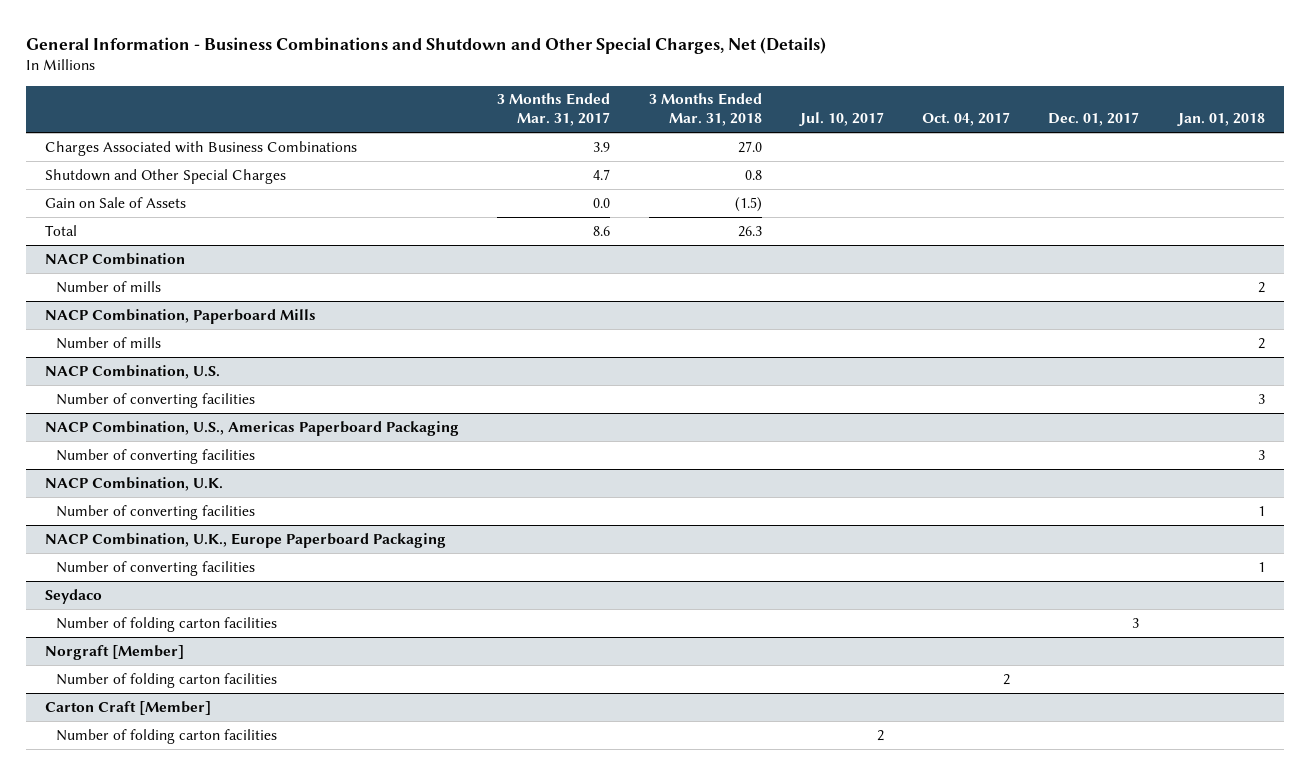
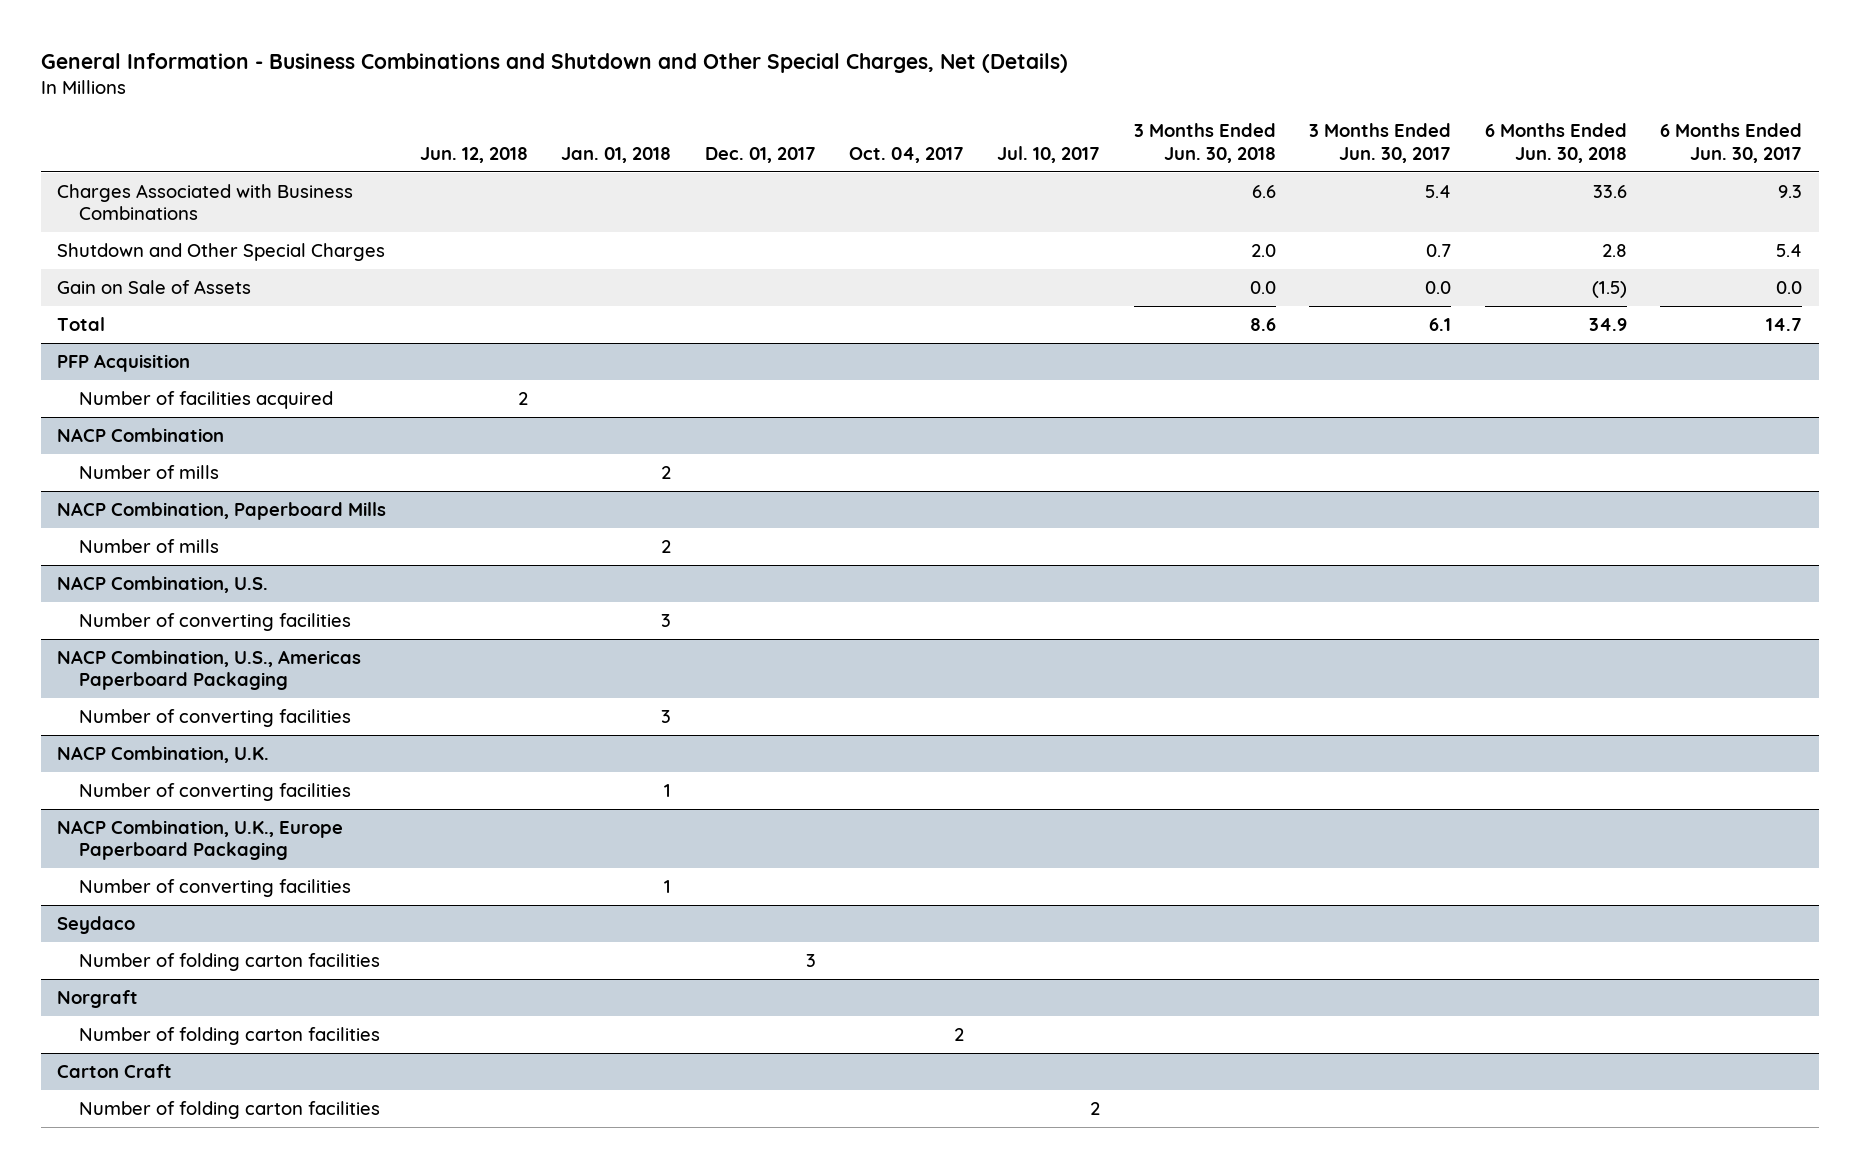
- | 3 Months Ended Mar. 31, 2017 | 3 Months Ended Mar. 31, 2018 | Jul. 10, 2017 | Oct. 04, 2017 | Dec. 01, 2017 | Jan. 01, 2018
+ | Jun. 12, 2018 | Jan. 01, 2018 | Dec. 01, 2017 | Oct. 04, 2017 | Jul. 10, 2017 | 3 Months Ended Jun. 30, 2018 | 3 Months Ended Jun. 30, 2017 | 6 Months Ended Jun. 30, 2018 | 6 Months Ended Jun. 30, 2017
+ PFP Acquisition
+ Number of facilities acquired | 2 | | | | | | | |
- Norgraft [Member]
+ Norgraft
- Carton Craft [Member]
+ Carton Craft

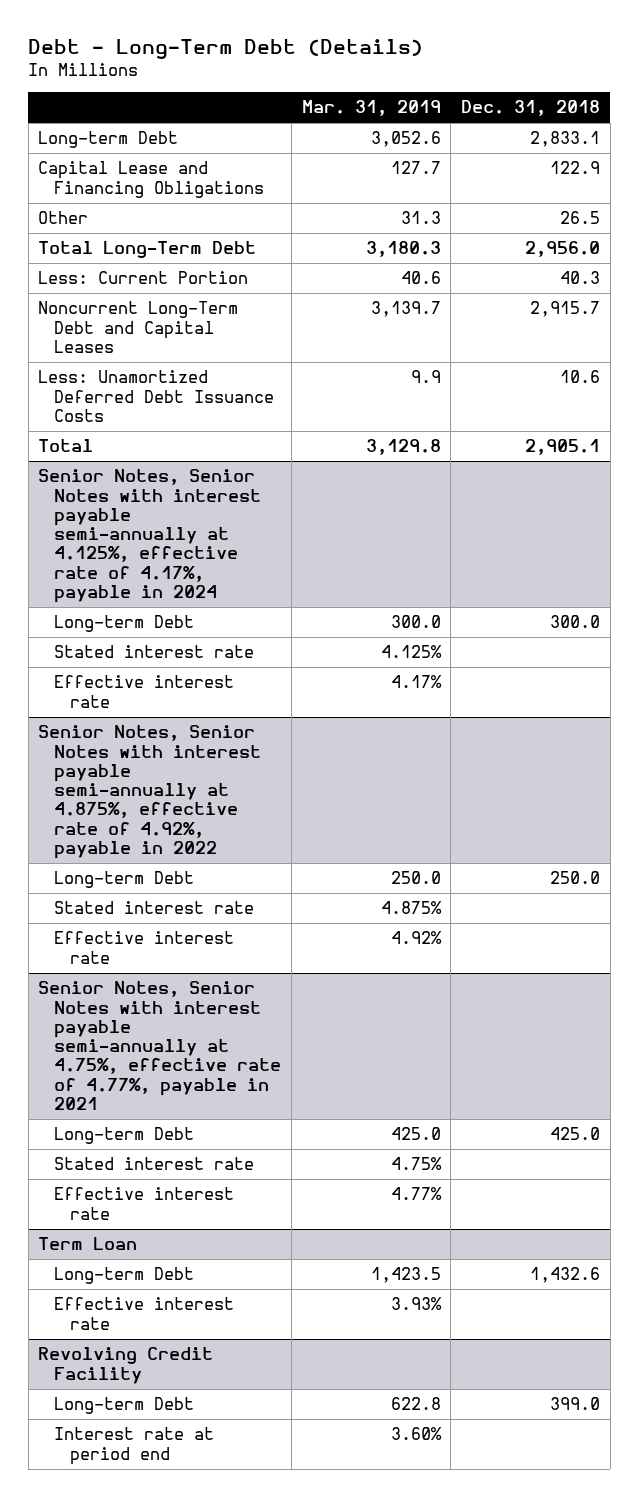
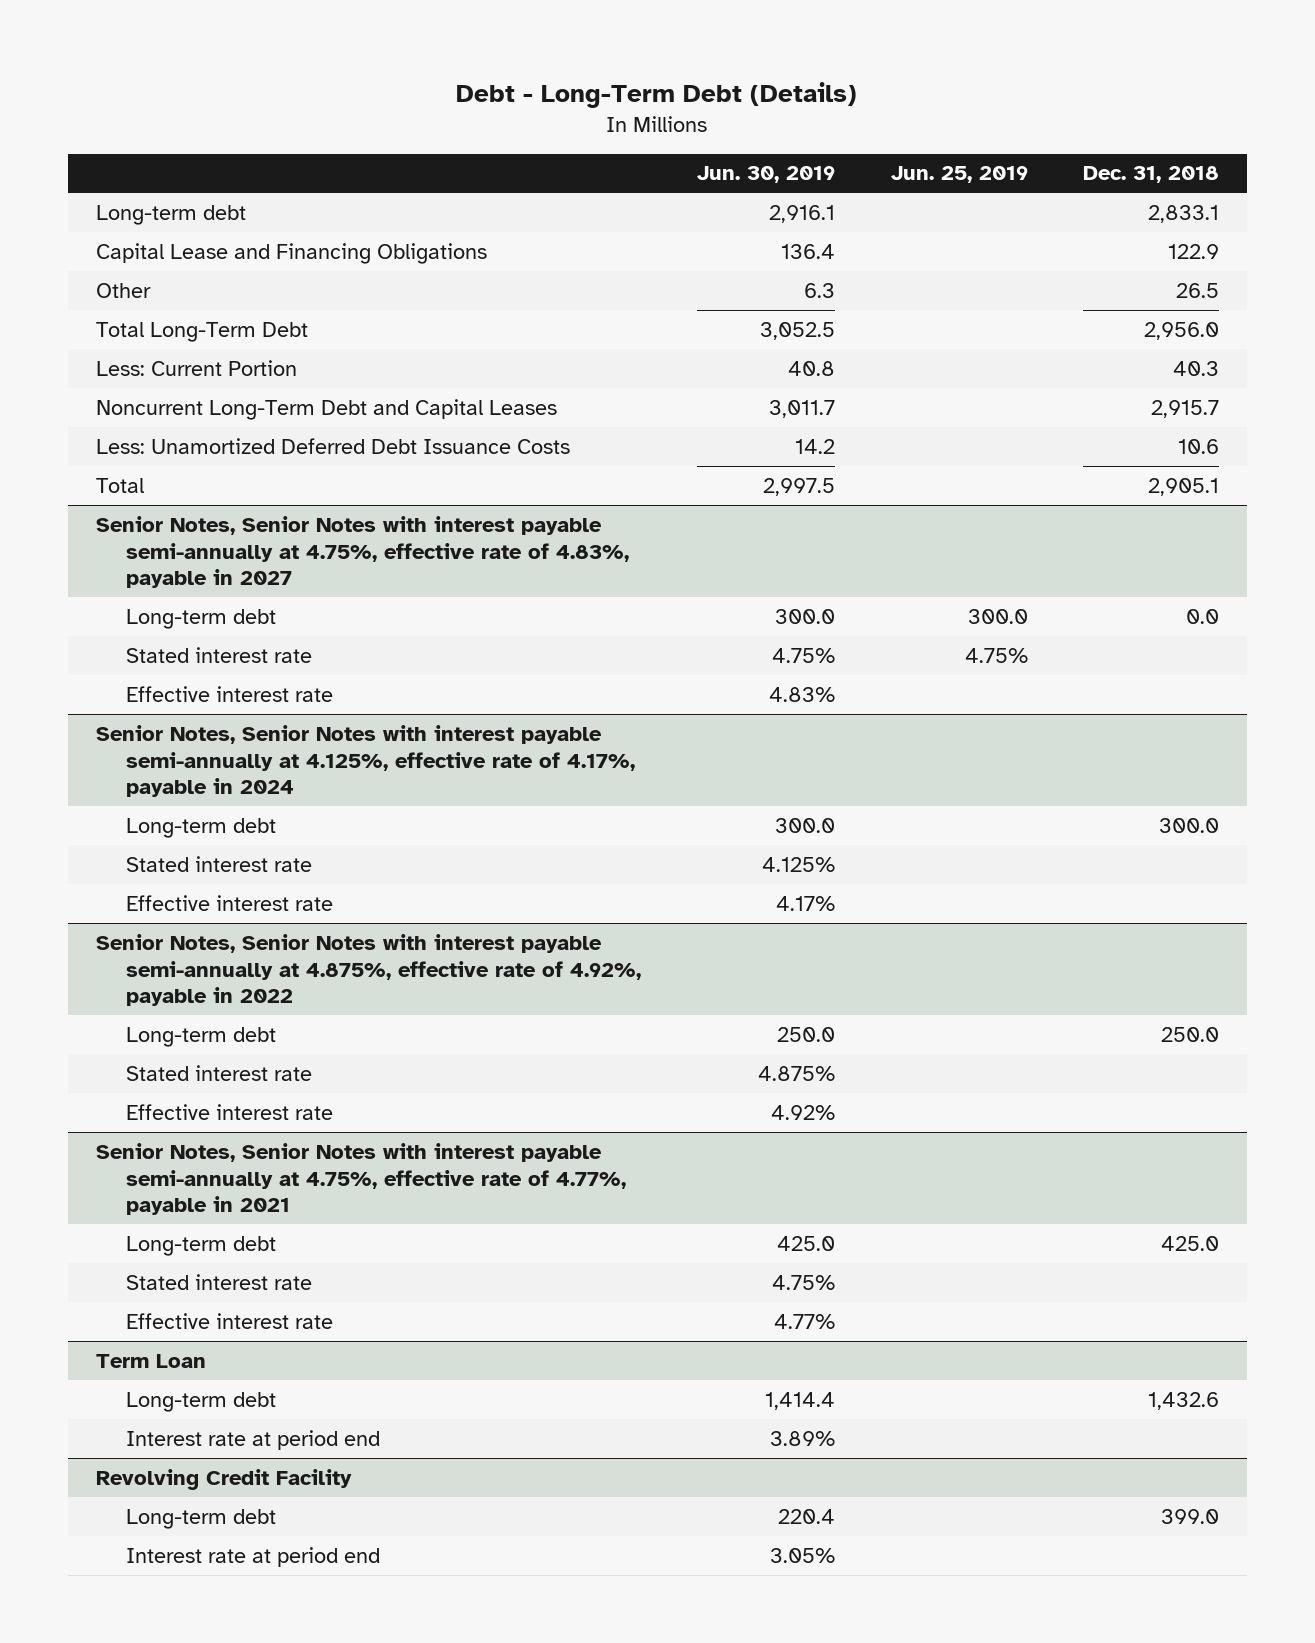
- | Mar. 31, 2019 | Dec. 31, 2018
+ | Jun. 30, 2019 | Jun. 25, 2019 | Dec. 31, 2018
- Long-term Debt | 3,052.6 | 2,833.1
+ Long-term debt | 2,916.1 | | 2,833.1
+ Senior Notes, Senior Notes with interest payable semi-annually at 4.75%, effective rate of 4.83%, payable in 2027
+ Long-term debt | 300.0 | 300.0 | 0.0
+ Stated interest rate | 4.75% | 4.75% |
+ Effective interest rate | 4.83% | |
@ Senior Notes, Senior Notes with interest payable semi-annually at 4.125%, effective rate of 4.17%, payable in 2024
- Long-term Debt | 300.0 | 300.0
+ Long-term debt | 300.0 | | 300.0
@ Senior Notes, Senior Notes with interest payable semi-annually at 4.875%, effective rate of 4.92%, payable in 2022
- Long-term Debt | 250.0 | 250.0
+ Long-term debt | 250.0 | | 250.0
@ Senior Notes, Senior Notes with interest payable semi-annually at 4.75%, effective rate of 4.77%, payable in 2021
- Long-term Debt | 425.0 | 425.0
+ Long-term debt | 425.0 | | 425.0
@ Term Loan
- Long-term Debt | 1,423.5 | 1,432.6
- Effective interest rate | 3.93% |
+ Long-term debt | 1,414.4 | | 1,432.6
+ Interest rate at period end | 3.89% | |
@ Revolving Credit Facility
- Long-term Debt | 622.8 | 399.0
+ Long-term debt | 220.4 | | 399.0

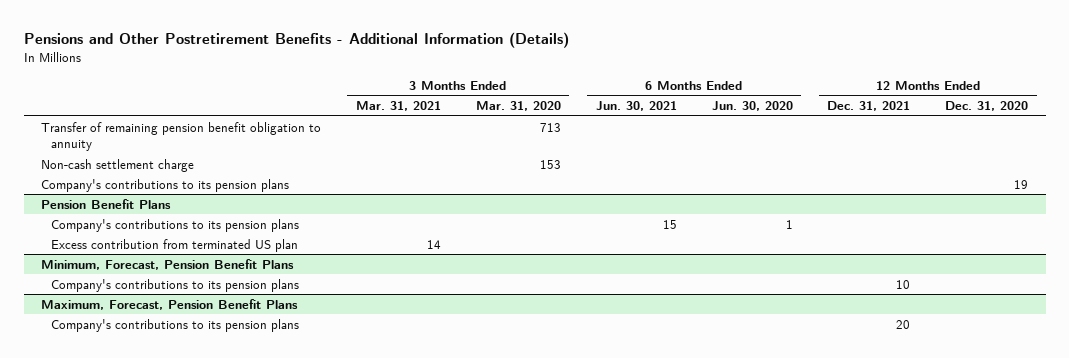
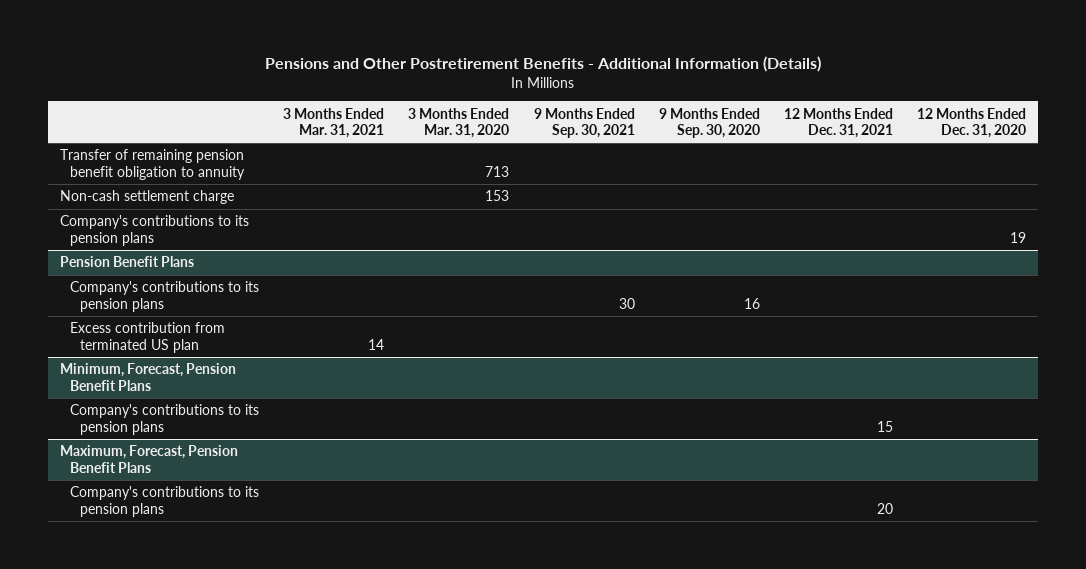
- | 3 Months Ended Mar. 31, 2021 | 3 Months Ended Mar. 31, 2020 | 6 Months Ended Jun. 30, 2021 | 6 Months Ended Jun. 30, 2020 | 12 Months Ended Dec. 31, 2021 | 12 Months Ended Dec. 31, 2020
+ | 3 Months Ended Mar. 31, 2021 | 3 Months Ended Mar. 31, 2020 | 9 Months Ended Sep. 30, 2021 | 9 Months Ended Sep. 30, 2020 | 12 Months Ended Dec. 31, 2021 | 12 Months Ended Dec. 31, 2020
@ Minimum, Forecast, Pension Benefit Plans
- Company's contributions to its pension plans | | | | | 10 |
+ Company's contributions to its pension plans | | | | | 15 |

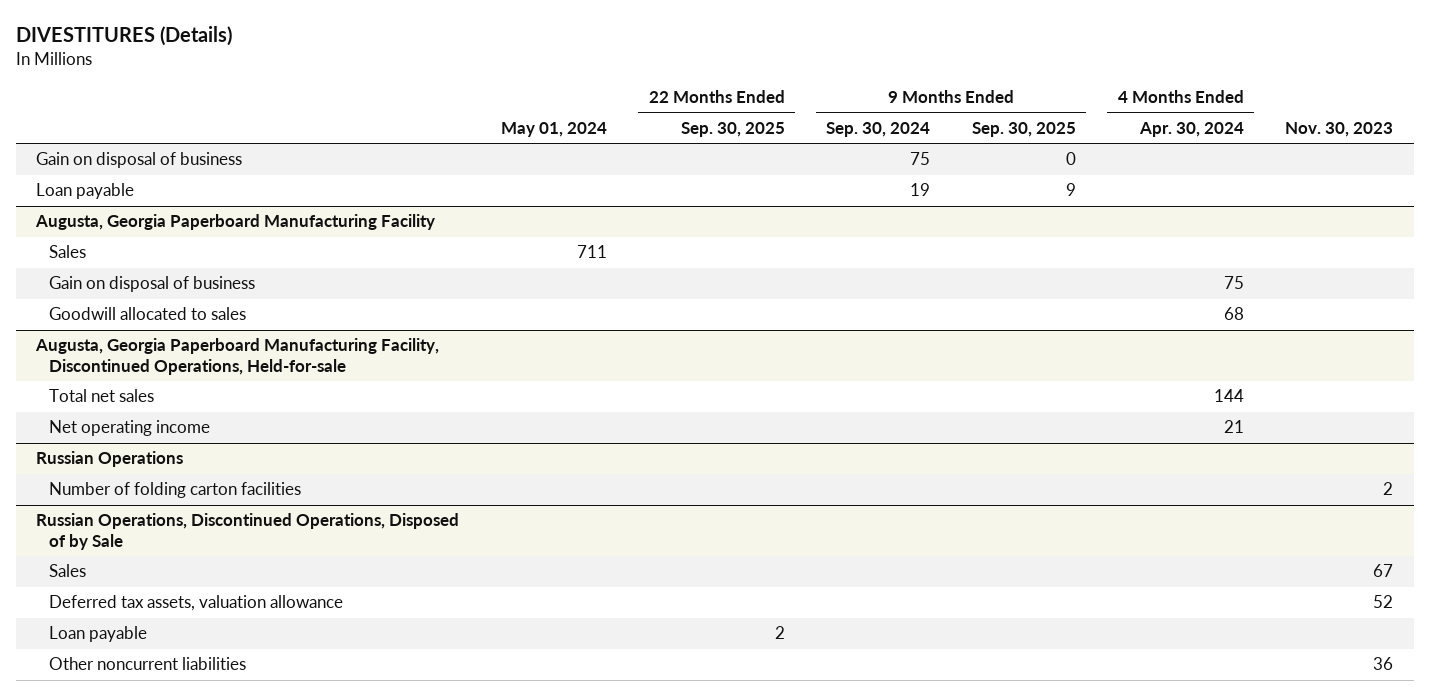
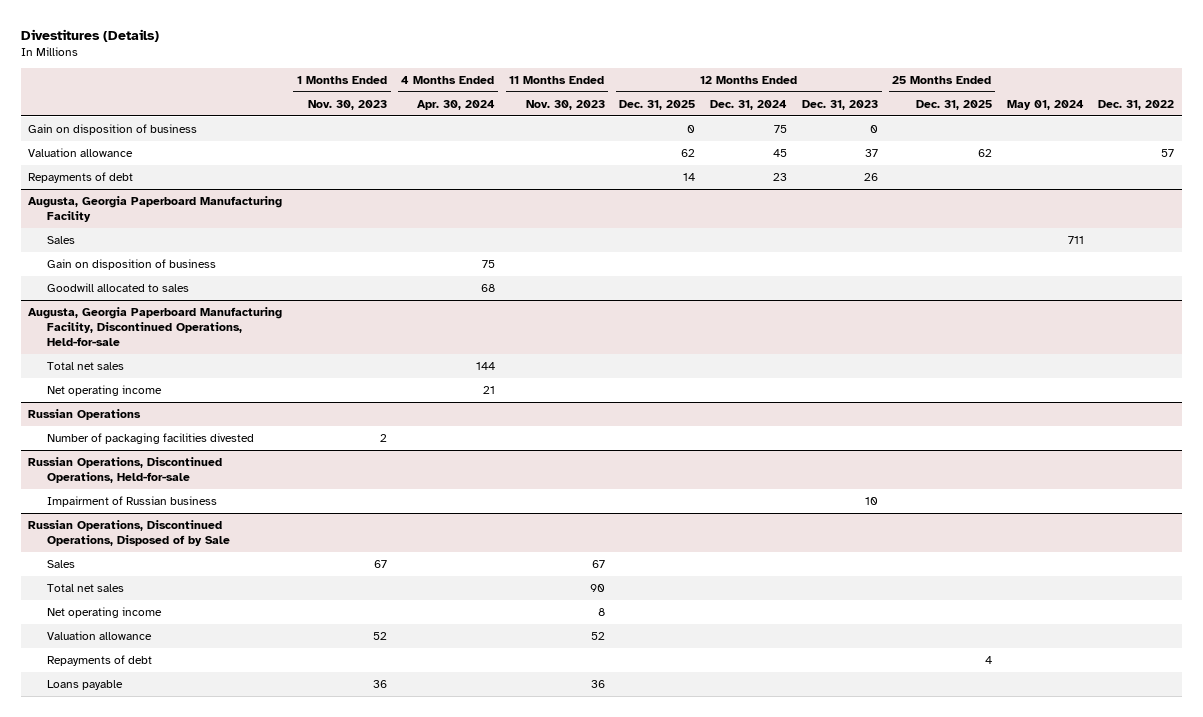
- DIVESTITURES (Details)
+ Divestitures (Details)
- | May 01, 2024 | 22 Months Ended Sep. 30, 2025 | 9 Months Ended Sep. 30, 2024 | 9 Months Ended Sep. 30, 2025 | 4 Months Ended Apr. 30, 2024 | Nov. 30, 2023
+ | 1 Months Ended Nov. 30, 2023 | 4 Months Ended Apr. 30, 2024 | 11 Months Ended Nov. 30, 2023 | 12 Months Ended Dec. 31, 2025 | 12 Months Ended Dec. 31, 2024 | 12 Months Ended Dec. 31, 2023 | 25 Months Ended Dec. 31, 2025 | May 01, 2024 | Dec. 31, 2022
- Gain on disposal of business | | | 75 | 0 | |
- Loan payable | | | 19 | 9 | |
+ Gain on disposition of business | | | | 0 | 75 | 0 | | |
+ Valuation allowance | | | | 62 | 45 | 37 | 62 | | 57
+ Repayments of debt | | | | 14 | 23 | 26 | | |
@ Augusta, Georgia Paperboard Manufacturing Facility
- Gain on disposal of business | | | | | 75 |
+ Gain on disposition of business | | 75 | | | | | | |
@ Russian Operations
- Number of folding carton facilities | | | | | | 2
+ Number of packaging facilities divested | 2 | | | | | | | |
+ Russian Operations, Discontinued Operations, Held-for-sale
+ Impairment of Russian business | | | | | | 10 | | |
@ Russian Operations, Discontinued Operations, Disposed of by Sale
- Deferred tax assets, valuation allowance | | | | | | 52
- Loan payable | | 2 | | | |
- Other noncurrent liabilities | | | | | | 36
+ Total net sales | | | 90 | | | | | |
+ Net operating income | | | 8 | | | | | |
+ Valuation allowance | 52 | | 52 | | | | | |
+ Repayments of debt | | | | | | | 4 | |
+ Loans payable | 36 | | 36 | | | | | |

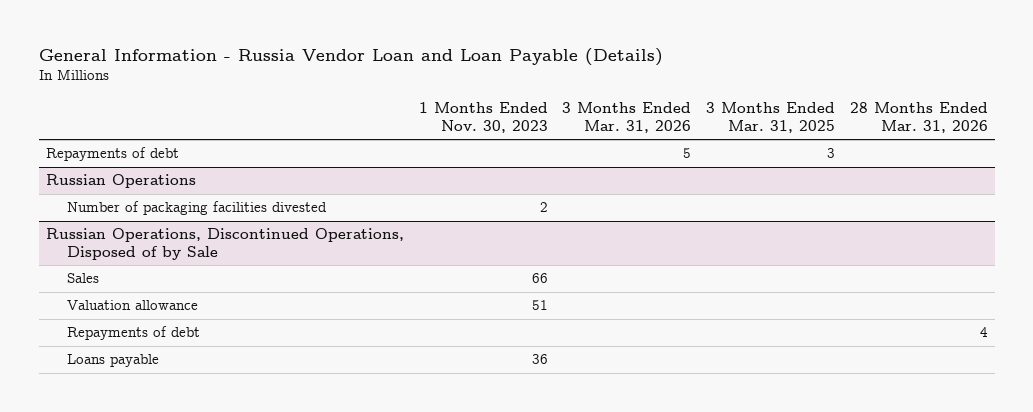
- Divestitures (Details)
+ General Information - Russia Vendor Loan and Loan Payable (Details)
- | 1 Months Ended Nov. 30, 2023 | 4 Months Ended Apr. 30, 2024 | 11 Months Ended Nov. 30, 2023 | 12 Months Ended Dec. 31, 2025 | 12 Months Ended Dec. 31, 2024 | 12 Months Ended Dec. 31, 2023 | 25 Months Ended Dec. 31, 2025 | May 01, 2024 | Dec. 31, 2022
+ | 1 Months Ended Nov. 30, 2023 | 3 Months Ended Mar. 31, 2026 | 3 Months Ended Mar. 31, 2025 | 28 Months Ended Mar. 31, 2026
- Gain on disposition of business | | | | 0 | 75 | 0 | | |
- Valuation allowance | | | | 62 | 45 | 37 | 62 | | 57
- Augusta, Georgia Paperboard Manufacturing Facility
- Sales | | | | | | | | 711 |
- Gain on disposition of business | | 75 | | | | | | |
- Goodwill allocated to sales | | 68 | | | | | | |
- Augusta, Georgia Paperboard Manufacturing Facility, Discontinued Operations, Held-for-sale
- Total net sales | | 144 | | | | | | |
- Net operating income | | 21 | | | | | | |
- Russian Operations, Discontinued Operations, Held-for-sale
- Impairment of Russian business | | | | | | 10 | | |
@ Russian Operations, Discontinued Operations, Disposed of by Sale
- Sales | 67 | | 67 | | | | | |
- Total net sales | | | 90 | | | | | |
- Net operating income | | | 8 | | | | | |
- Valuation allowance | 52 | | 52 | | | | | |
+ Sales | 66 | | |
+ Valuation allowance | 51 | | |

